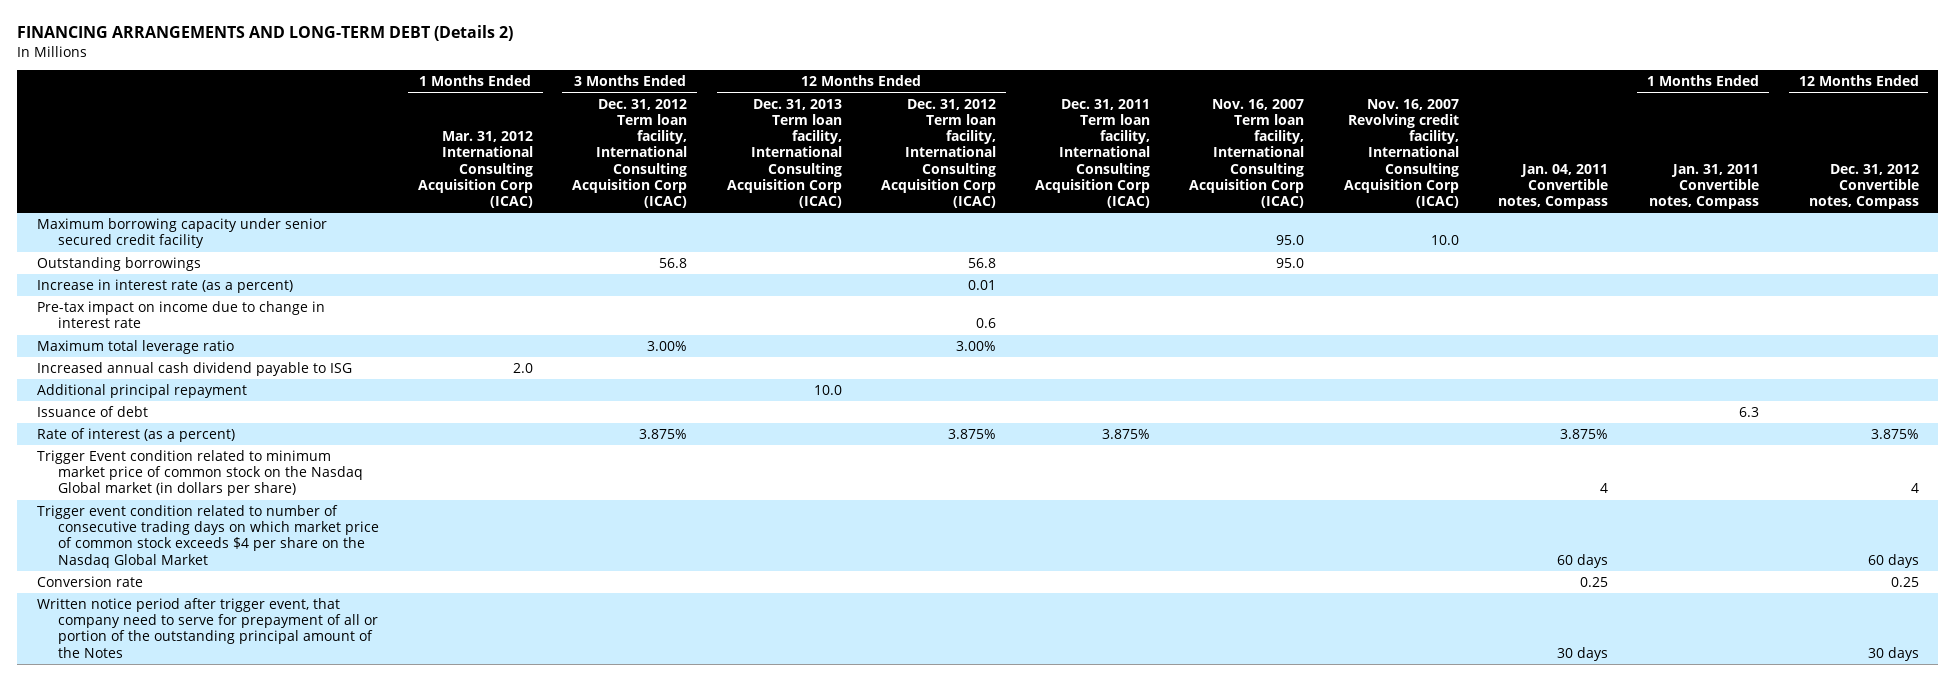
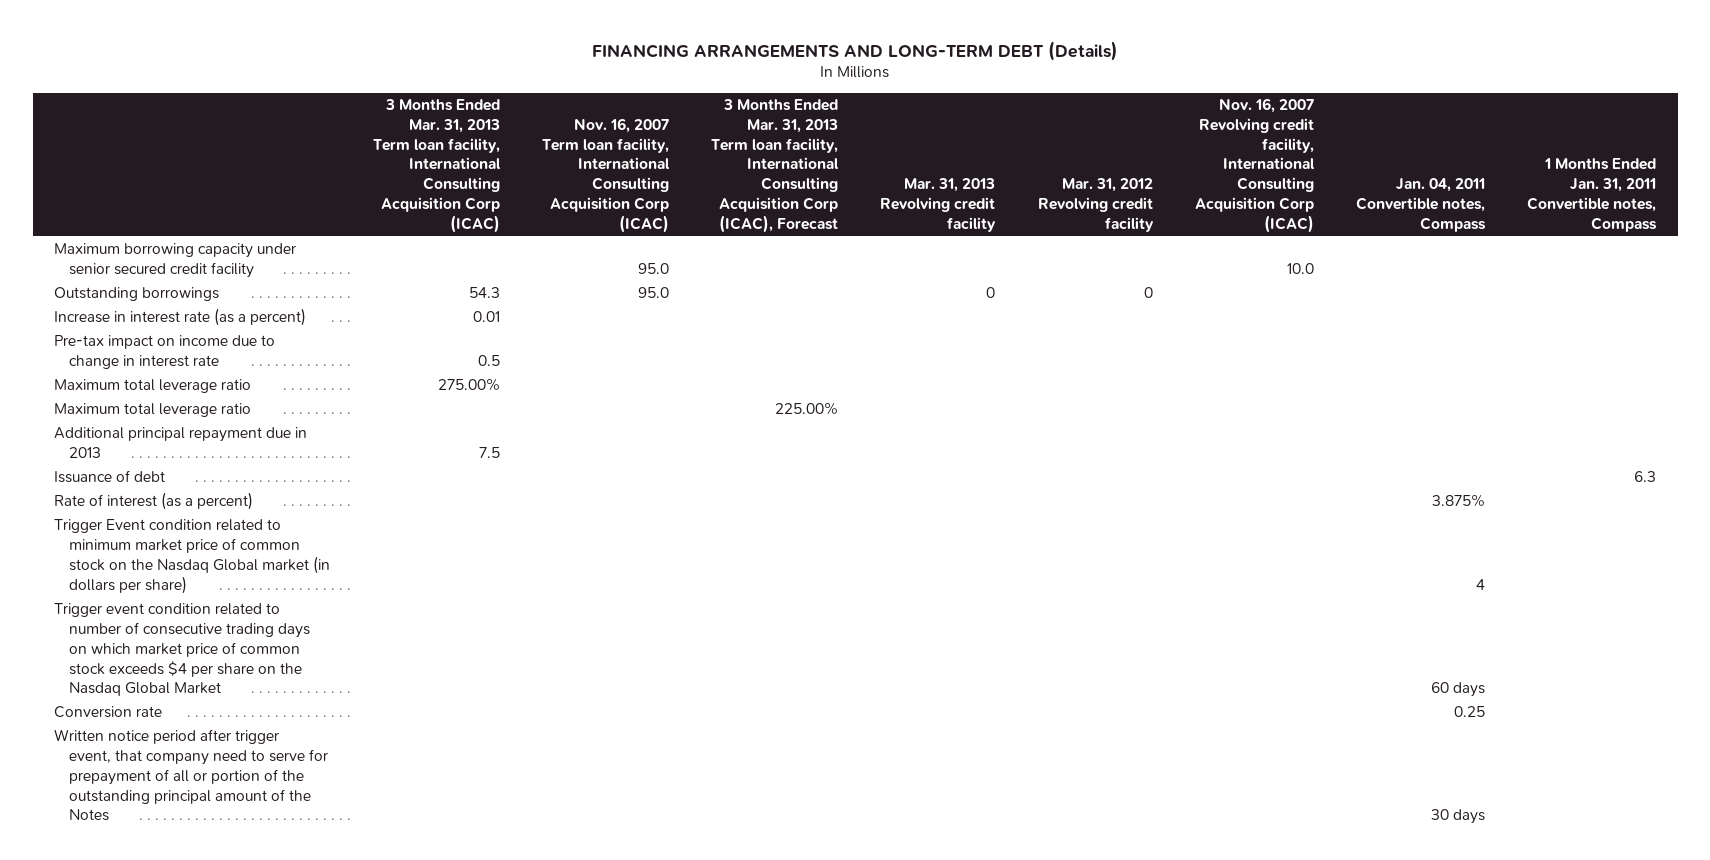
- FINANCING ARRANGEMENTS AND LONG-TERM DEBT (Details 2)
+ FINANCING ARRANGEMENTS AND LONG-TERM DEBT (Details)
- | 1 Months Ended Mar. 31, 2012 International Consulting Acquisition Corp (ICAC) | 3 Months Ended Dec. 31, 2012 Term loan facility, International Consulting Acquisition Corp (ICAC) | 12 Months Ended Dec. 31, 2013 Term loan facility, International Consulting Acquisition Corp (ICAC) | 12 Months Ended Dec. 31, 2012 Term loan facility, International Consulting Acquisition Corp (ICAC) | Dec. 31, 2011 Term loan facility, International Consulting Acquisition Corp (ICAC) | Nov. 16, 2007 Term loan facility, International Consulting Acquisition Corp (ICAC) | Nov. 16, 2007 Revolving credit facility, International Consulting Acquisition Corp (ICAC) | Jan. 04, 2011 Convertible notes, Compass | 1 Months Ended Jan. 31, 2011 Convertible notes, Compass | 12 Months Ended Dec. 31, 2012 Convertible notes, Compass
+ | 3 Months Ended Mar. 31, 2013 Term loan facility, International Consulting Acquisition Corp (ICAC) | Nov. 16, 2007 Term loan facility, International Consulting Acquisition Corp (ICAC) | 3 Months Ended Mar. 31, 2013 Term loan facility, International Consulting Acquisition Corp (ICAC), Forecast | Mar. 31, 2013 Revolving credit facility | Mar. 31, 2012 Revolving credit facility | Nov. 16, 2007 Revolving credit facility, International Consulting Acquisition Corp (ICAC) | Jan. 04, 2011 Convertible notes, Compass | 1 Months Ended Jan. 31, 2011 Convertible notes, Compass
- Increased annual cash dividend payable to ISG | 2.0 | | | | | | | | |
- Additional principal repayment | | | 10.0 | | | | | | |
+ Maximum total leverage ratio | | | 225.00% | | | | |
+ Additional principal repayment due in 2013 | 7.5 | | | | | | |

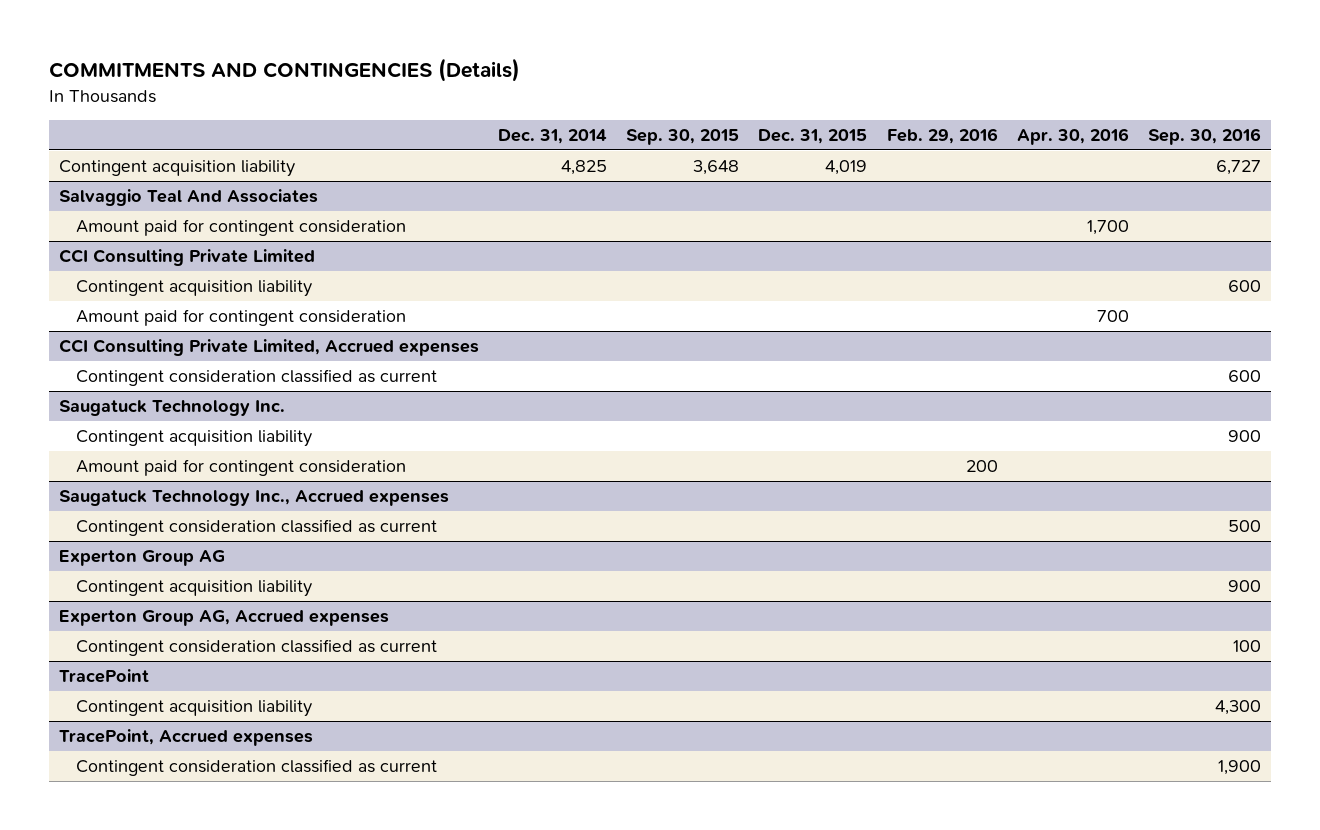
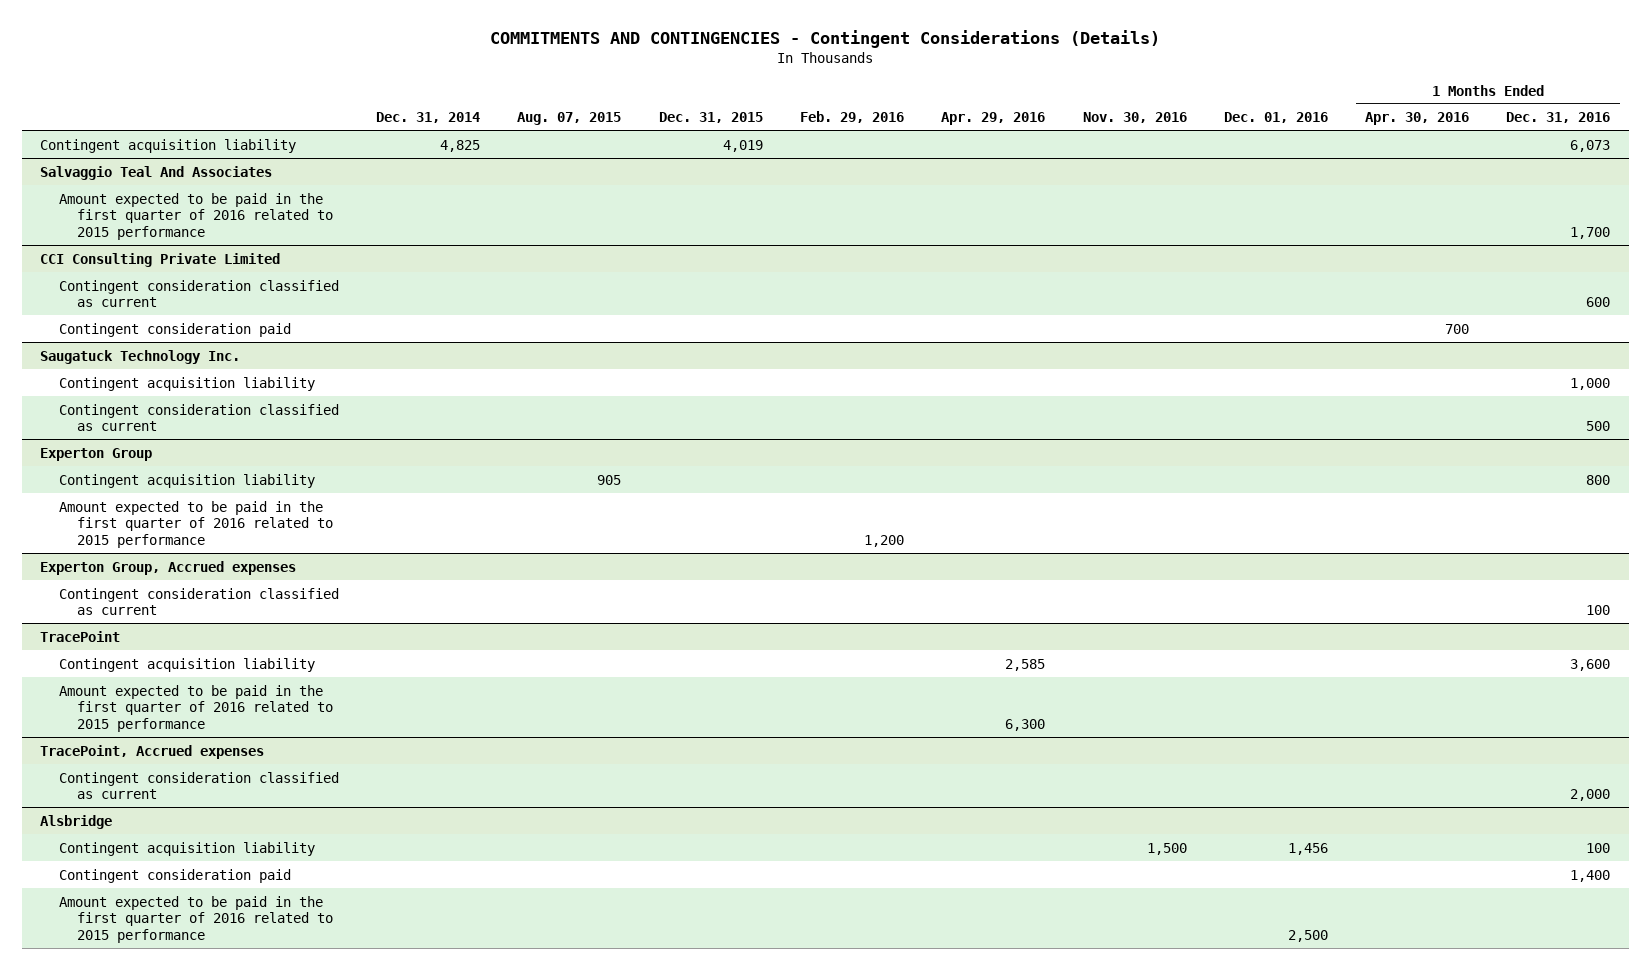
- COMMITMENTS AND CONTINGENCIES (Details)
+ COMMITMENTS AND CONTINGENCIES - Contingent Considerations (Details)
- | Dec. 31, 2014 | Sep. 30, 2015 | Dec. 31, 2015 | Feb. 29, 2016 | Apr. 30, 2016 | Sep. 30, 2016
+ | Dec. 31, 2014 | Aug. 07, 2015 | Dec. 31, 2015 | Feb. 29, 2016 | Apr. 29, 2016 | Nov. 30, 2016 | Dec. 01, 2016 | 1 Months Ended Apr. 30, 2016 | 1 Months Ended Dec. 31, 2016
@ Salvaggio Teal And Associates
- Amount paid for contingent consideration | | | | | 1,700 |
+ Amount expected to be paid in the first quarter of 2016 related to 2015 performance | | | | | | | | | 1,700
@ CCI Consulting Private Limited
- Contingent acquisition liability | | | | | | 600
- Amount paid for contingent consideration | | | | | 700 |
- CCI Consulting Private Limited, Accrued expenses
- Contingent consideration classified as current | | | | | | 600
@ CCI Consulting Private Limited
+ Contingent consideration classified as current | | | | | | | | | 600
+ Contingent consideration paid | | | | | | | | 700 |
@ Saugatuck Technology Inc.
- Amount paid for contingent consideration | | | | 200 | |
- Saugatuck Technology Inc., Accrued expenses
- Contingent consideration classified as current | | | | | | 500
- Experton Group AG
@ Saugatuck Technology Inc.
+ Contingent consideration classified as current | | | | | | | | | 500
+ Experton Group
- Experton Group AG, Accrued expenses
+ Amount expected to be paid in the first quarter of 2016 related to 2015 performance | | | | 1,200 | | | | |
+ Experton Group, Accrued expenses
@ TracePoint
+ Amount expected to be paid in the first quarter of 2016 related to 2015 performance | | | | | 6,300 | | | |
+ Alsbridge
+ Contingent acquisition liability | | | | | | 1,500 | 1,456 | | 100
+ Contingent consideration paid | | | | | | | | | 1,400
+ Amount expected to be paid in the first quarter of 2016 related to 2015 performance | | | | | | | 2,500 | |

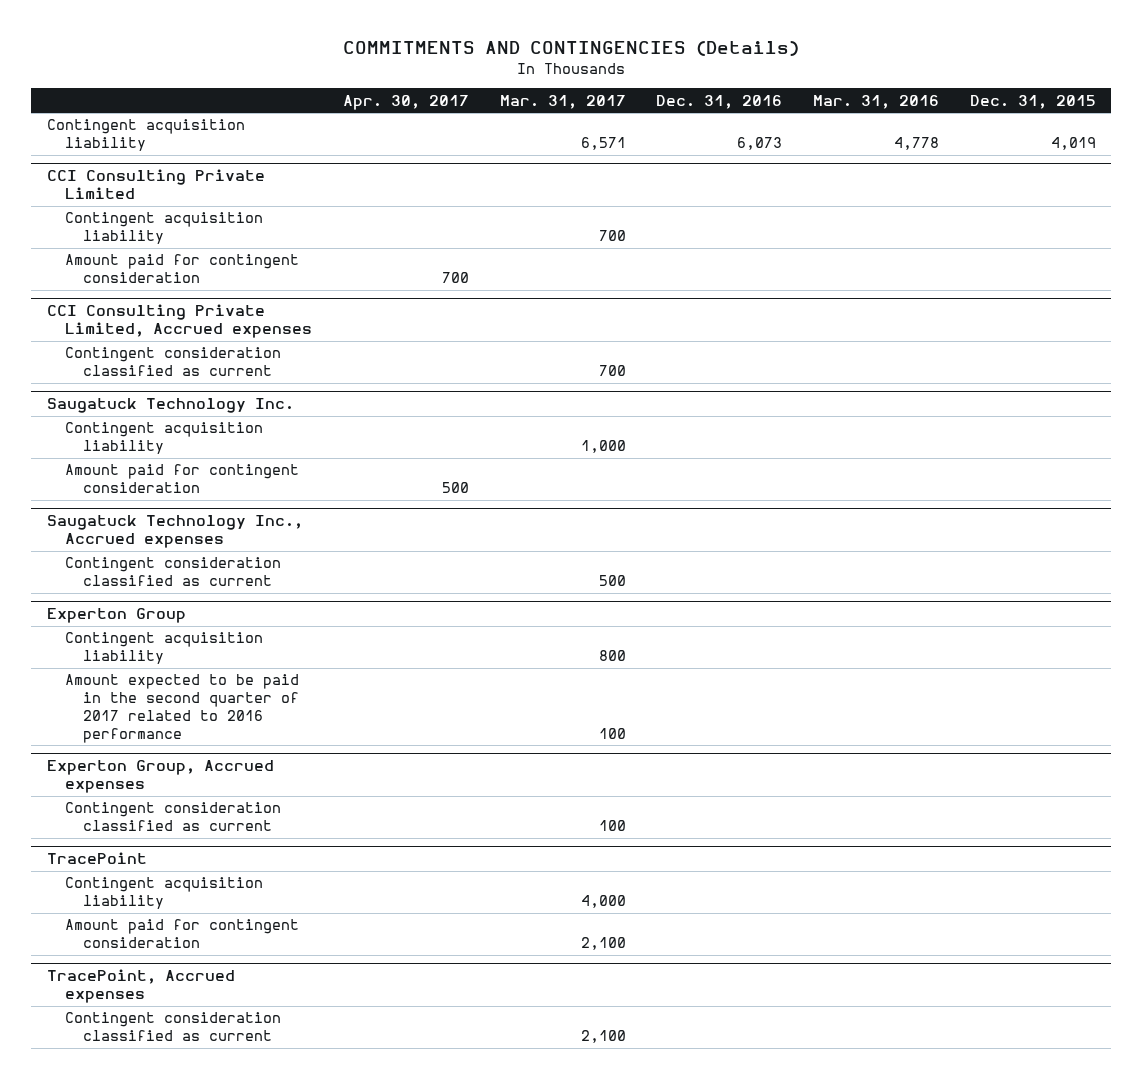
- COMMITMENTS AND CONTINGENCIES - Contingent Considerations (Details)
+ COMMITMENTS AND CONTINGENCIES (Details)
- | Dec. 31, 2014 | Aug. 07, 2015 | Dec. 31, 2015 | Feb. 29, 2016 | Apr. 29, 2016 | Nov. 30, 2016 | Dec. 01, 2016 | 1 Months Ended Apr. 30, 2016 | 1 Months Ended Dec. 31, 2016
+ | Apr. 30, 2017 | Mar. 31, 2017 | Dec. 31, 2016 | Mar. 31, 2016 | Dec. 31, 2015
- Salvaggio Teal And Associates
- Amount expected to be paid in the first quarter of 2016 related to 2015 performance | | | | | | | | | 1,700
@ CCI Consulting Private Limited
- Contingent consideration classified as current | | | | | | | | | 600
- Contingent consideration paid | | | | | | | | 700 |
+ Contingent acquisition liability | | 700 | | |
+ Amount paid for contingent consideration | 700 | | | |
+ CCI Consulting Private Limited, Accrued expenses
+ Contingent consideration classified as current | | 700 | | |
@ Saugatuck Technology Inc.
- Contingent consideration classified as current | | | | | | | | | 500
+ Amount paid for contingent consideration | 500 | | | |
+ Saugatuck Technology Inc., Accrued expenses
+ Contingent consideration classified as current | | 500 | | |
@ Experton Group
- Amount expected to be paid in the first quarter of 2016 related to 2015 performance | | | | 1,200 | | | | |
+ Amount expected to be paid in the second quarter of 2017 related to 2016 performance | | 100 | | |
@ TracePoint
- Amount expected to be paid in the first quarter of 2016 related to 2015 performance | | | | | 6,300 | | | |
+ Amount paid for contingent consideration | | 2,100 | | |
- Alsbridge
- Contingent acquisition liability | | | | | | 1,500 | 1,456 | | 100
- Contingent consideration paid | | | | | | | | | 1,400
- Amount expected to be paid in the first quarter of 2016 related to 2015 performance | | | | | | | 2,500 | |

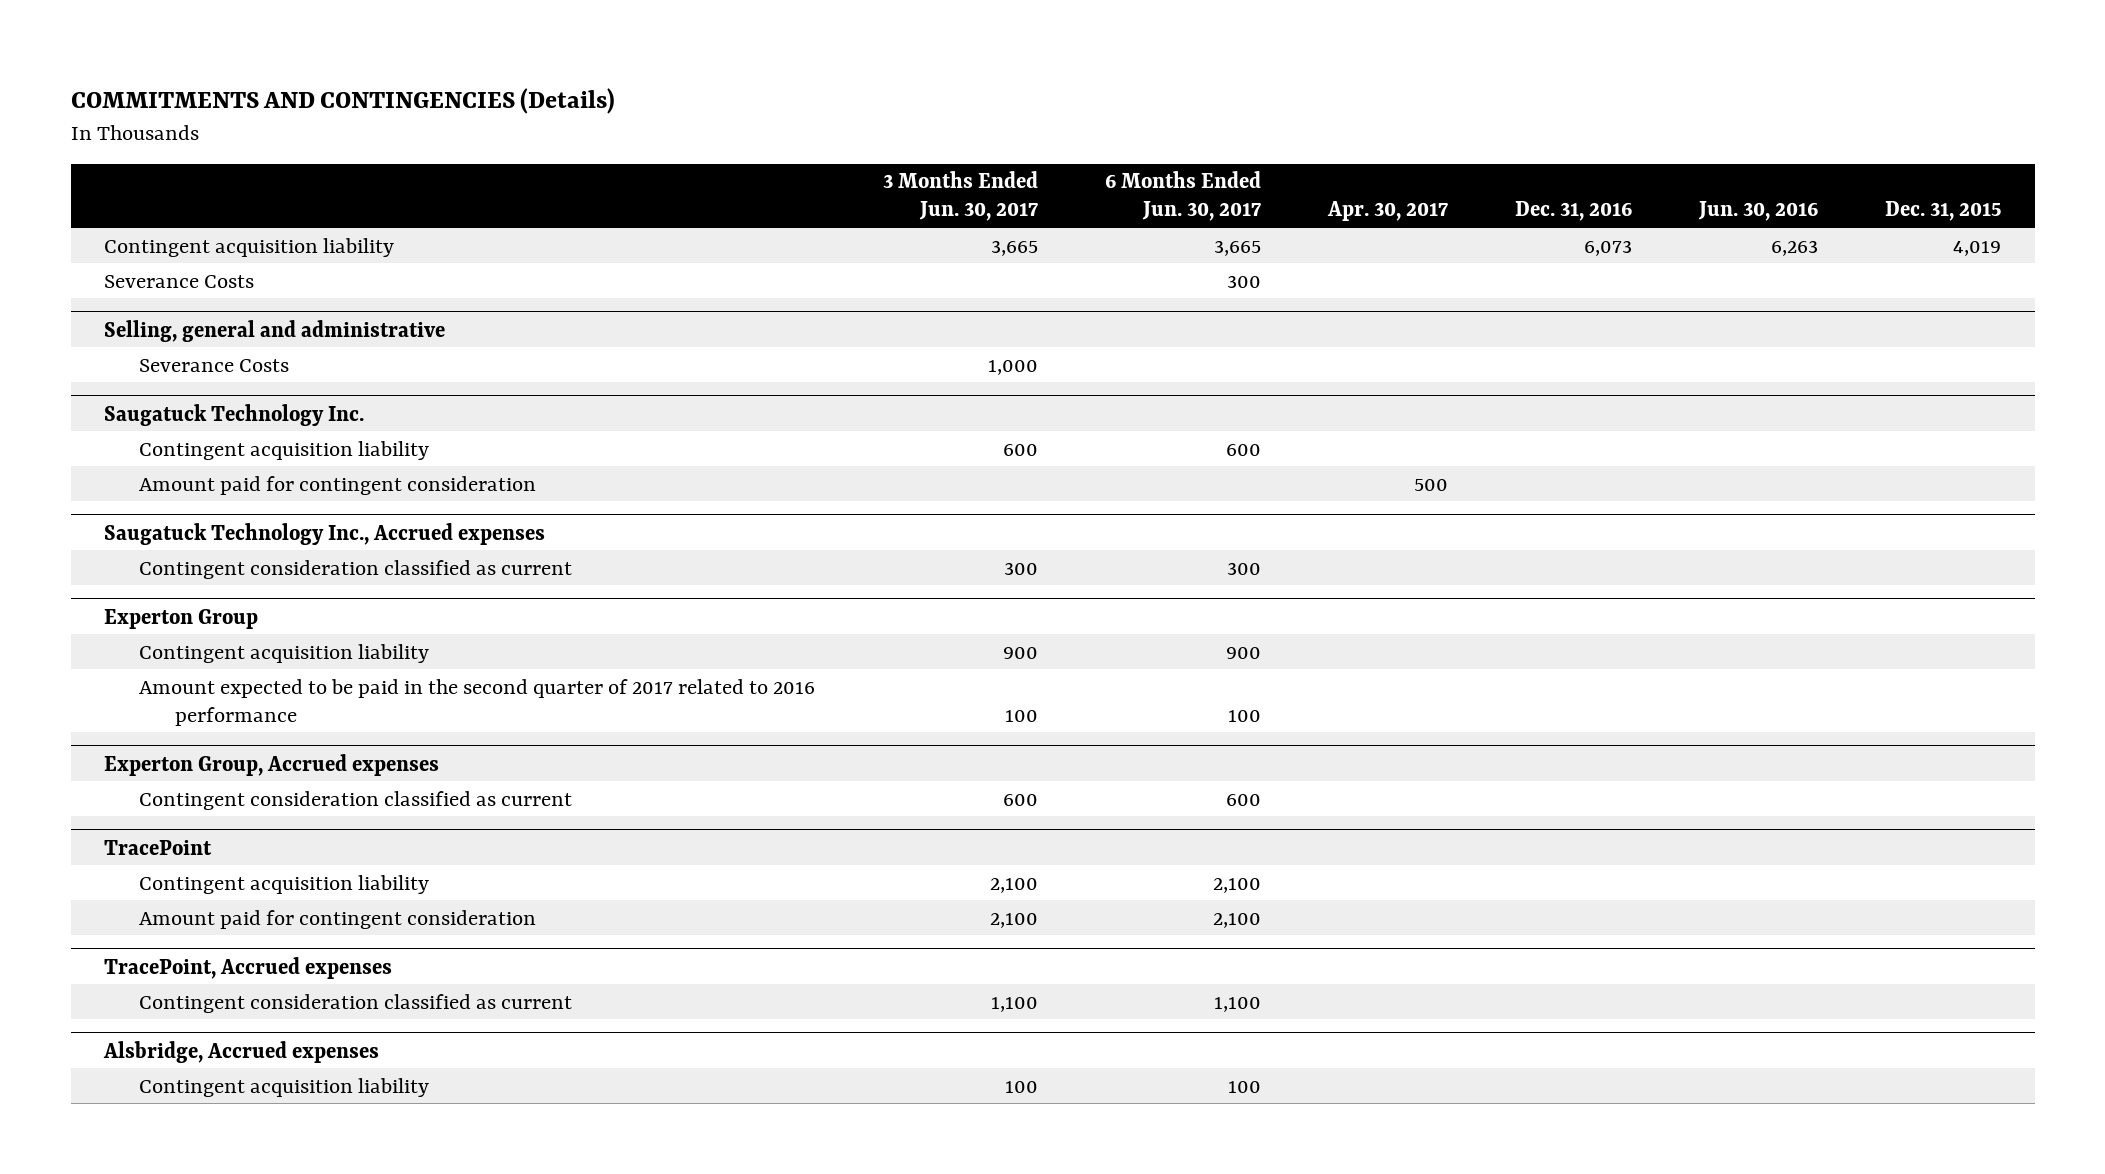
- | Apr. 30, 2017 | Mar. 31, 2017 | Dec. 31, 2016 | Mar. 31, 2016 | Dec. 31, 2015
+ | 3 Months Ended Jun. 30, 2017 | 6 Months Ended Jun. 30, 2017 | Apr. 30, 2017 | Dec. 31, 2016 | Jun. 30, 2016 | Dec. 31, 2015
- CCI Consulting Private Limited
- Contingent acquisition liability | | 700 | | |
- Amount paid for contingent consideration | 700 | | | |
- CCI Consulting Private Limited, Accrued expenses
- Contingent consideration classified as current | | 700 | | |
+ Severance Costs | | 300 | | | |
+ Selling, general and administrative
+ Severance Costs | 1,000 | | | | |
+ Alsbridge, Accrued expenses
+ Contingent acquisition liability | 100 | 100 | | | |

